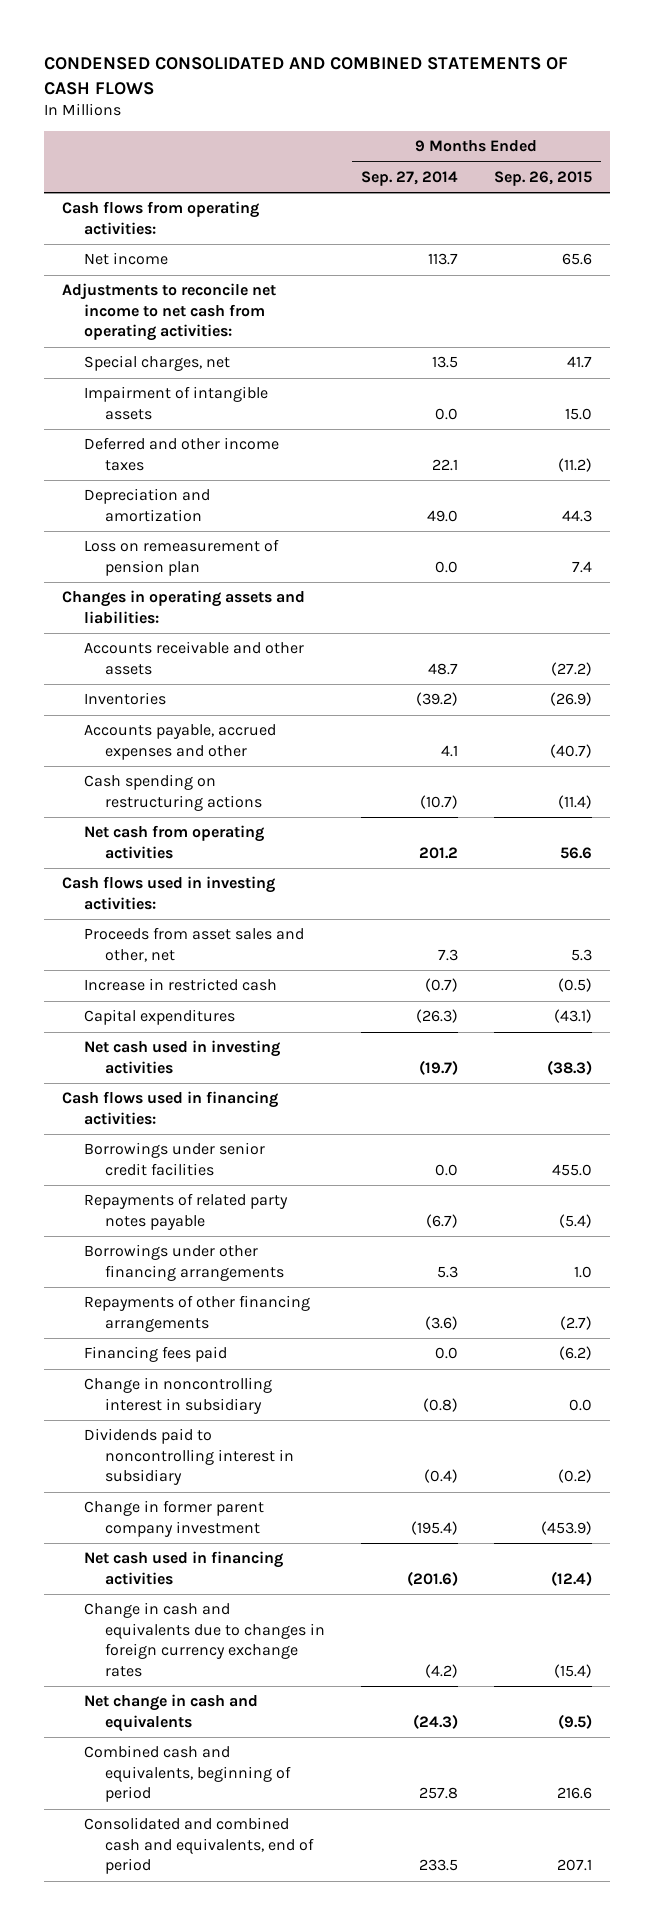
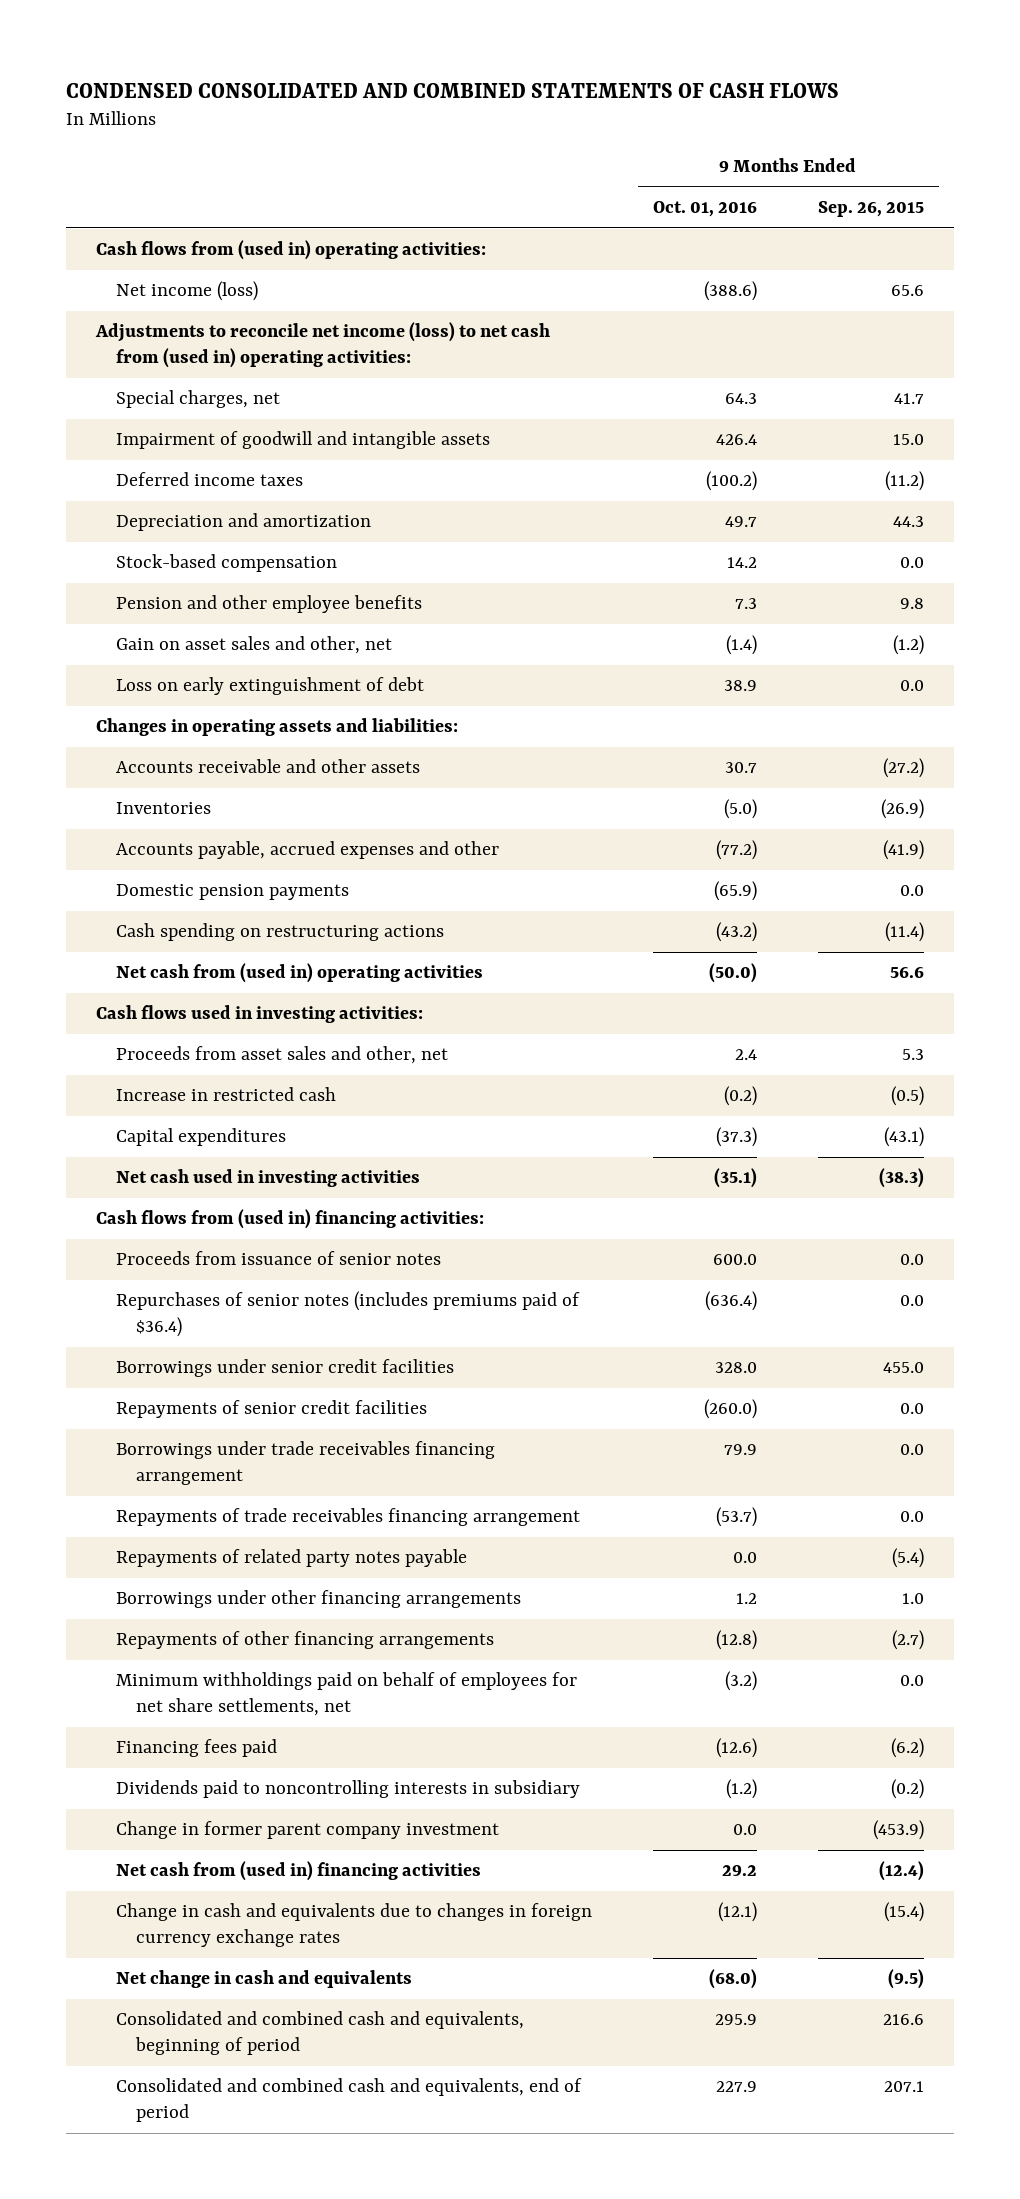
- | 9 Months Ended Sep. 27, 2014 | 9 Months Ended Sep. 26, 2015
+ | 9 Months Ended Oct. 01, 2016 | 9 Months Ended Sep. 26, 2015
- Cash flows from operating activities:
- Net income | 113.7 | 65.6
- Adjustments to reconcile net income to net cash from operating activities:
+ Cash flows from (used in) operating activities:
+ Net income (loss) | (388.6) | 65.6
+ Adjustments to reconcile net income (loss) to net cash from (used in) operating activities:
- Impairment of intangible assets | 0.0 | 15.0
- Deferred and other income taxes | 22.1 | (11.2)
+ Impairment of goodwill and intangible assets | 426.4 | 15.0
+ Deferred income taxes | (100.2) | (11.2)
- Loss on remeasurement of pension plan | 0.0 | 7.4
+ Stock-based compensation | 14.2 | 0.0
+ Pension and other employee benefits | 7.3 | 9.8
+ Gain on asset sales and other, net | (1.4) | (1.2)
+ Loss on early extinguishment of debt | 38.9 | 0.0
- Accounts payable, accrued expenses and other | 4.1 | (40.7)
+ Accounts payable, accrued expenses and other | (77.2) | (41.9)
+ Domestic pension payments | (65.9) | 0.0
- Net cash from operating activities | 201.2 | 56.6
+ Net cash from (used in) operating activities | (50.0) | 56.6
- Cash flows used in financing activities:
+ Cash flows from (used in) financing activities:
+ Proceeds from issuance of senior notes | 600.0 | 0.0
+ Repurchases of senior notes (includes premiums paid of $36.4) | (636.4) | 0.0
+ Repayments of senior credit facilities | (260.0) | 0.0
+ Borrowings under trade receivables financing arrangement | 79.9 | 0.0
+ Repayments of trade receivables financing arrangement | (53.7) | 0.0
+ Minimum withholdings paid on behalf of employees for net share settlements, net | (3.2) | 0.0
- Change in noncontrolling interest in subsidiary | (0.8) | 0.0
- Dividends paid to noncontrolling interest in subsidiary | (0.4) | (0.2)
+ Dividends paid to noncontrolling interests in subsidiary | (1.2) | (0.2)
- Net cash used in financing activities | (201.6) | (12.4)
+ Net cash from (used in) financing activities | 29.2 | (12.4)
- Combined cash and equivalents, beginning of period | 257.8 | 216.6
+ Consolidated and combined cash and equivalents, beginning of period | 295.9 | 216.6

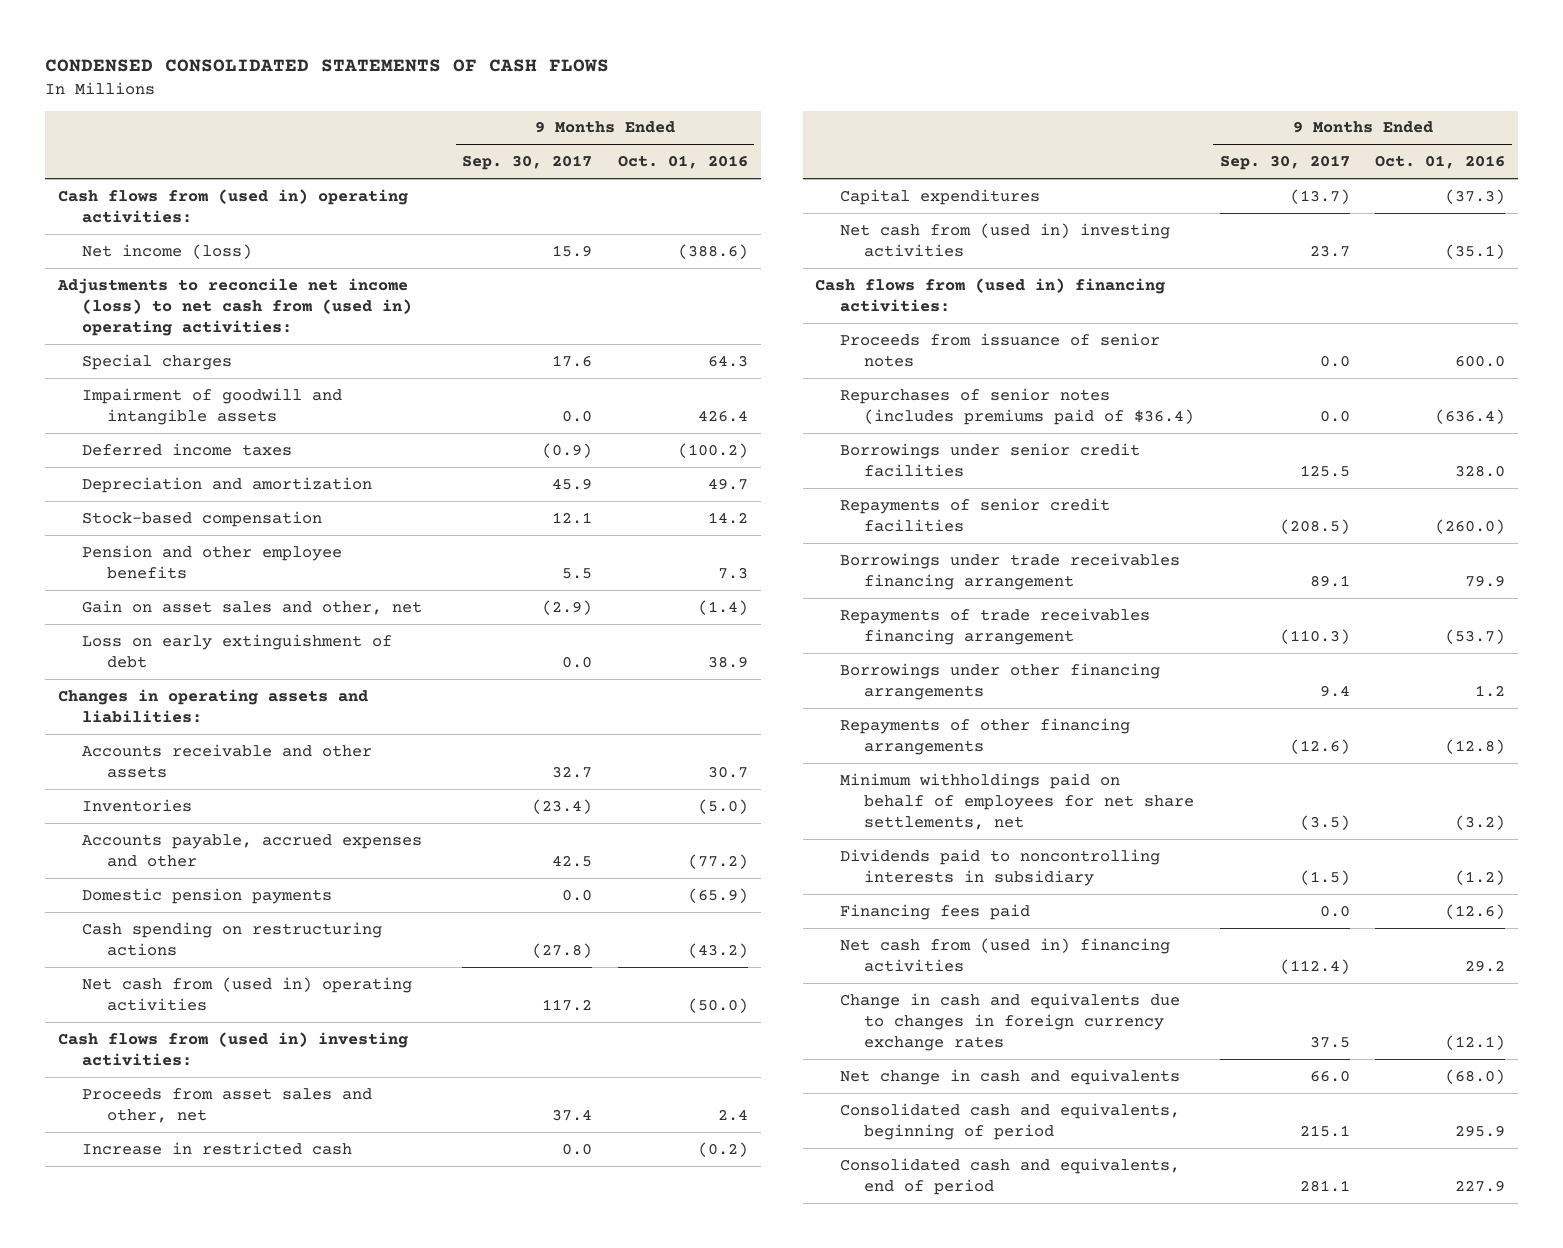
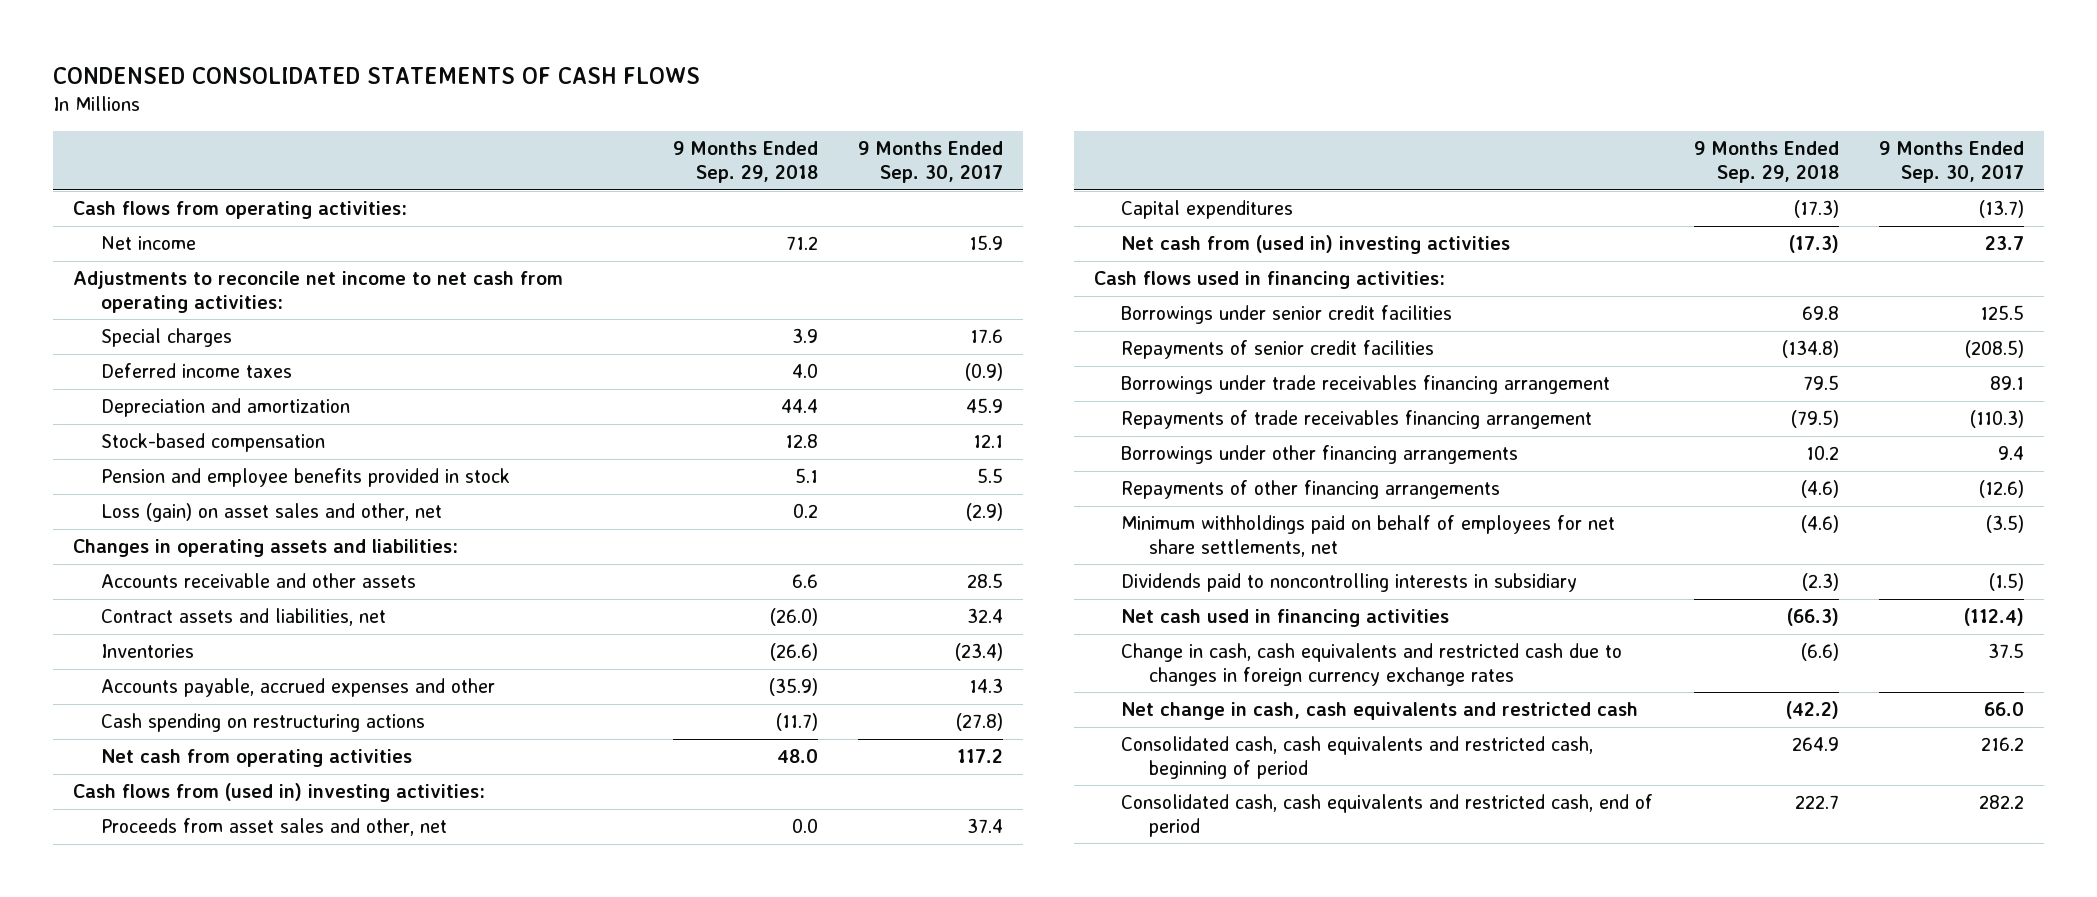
- | 9 Months Ended Sep. 30, 2017 | 9 Months Ended Oct. 01, 2016
+ | 9 Months Ended Sep. 29, 2018 | 9 Months Ended Sep. 30, 2017
- Cash flows from (used in) operating activities:
- Net income (loss) | 15.9 | (388.6)
- Adjustments to reconcile net income (loss) to net cash from (used in) operating activities:
+ Cash flows from operating activities:
+ Net income | 71.2 | 15.9
+ Adjustments to reconcile net income to net cash from operating activities:
- Impairment of goodwill and intangible assets | 0.0 | 426.4
- Pension and other employee benefits | 5.5 | 7.3
- Gain on asset sales and other, net | (2.9) | (1.4)
- Loss on early extinguishment of debt | 0.0 | 38.9
+ Pension and employee benefits provided in stock | 5.1 | 5.5
+ Loss (gain) on asset sales and other, net | 0.2 | (2.9)
- Accounts receivable and other assets | 32.7 | 30.7
+ Accounts receivable and other assets | 6.6 | 28.5
+ Contract assets and liabilities, net | (26.0) | 32.4
- Accounts payable, accrued expenses and other | 42.5 | (77.2)
- Domestic pension payments | 0.0 | (65.9)
+ Accounts payable, accrued expenses and other | (35.9) | 14.3
- Net cash from (used in) operating activities | 117.2 | (50.0)
+ Net cash from operating activities | 48.0 | 117.2
- Increase in restricted cash | 0.0 | (0.2)
- Cash flows from (used in) financing activities:
- Proceeds from issuance of senior notes | 0.0 | 600.0
- Repurchases of senior notes (includes premiums paid of $36.4) | 0.0 | (636.4)
+ Cash flows used in financing activities:
- Financing fees paid | 0.0 | (12.6)
- Net cash from (used in) financing activities | (112.4) | 29.2
- Change in cash and equivalents due to changes in foreign currency exchange rates | 37.5 | (12.1)
- Net change in cash and equivalents | 66.0 | (68.0)
- Consolidated cash and equivalents, beginning of period | 215.1 | 295.9
- Consolidated cash and equivalents, end of period | 281.1 | 227.9
+ Net cash used in financing activities | (66.3) | (112.4)
+ Change in cash, cash equivalents and restricted cash due to changes in foreign currency exchange rates | (6.6) | 37.5
+ Net change in cash, cash equivalents and restricted cash | (42.2) | 66.0
+ Consolidated cash, cash equivalents and restricted cash, beginning of period | 264.9 | 216.2
+ Consolidated cash, cash equivalents and restricted cash, end of period | 222.7 | 282.2

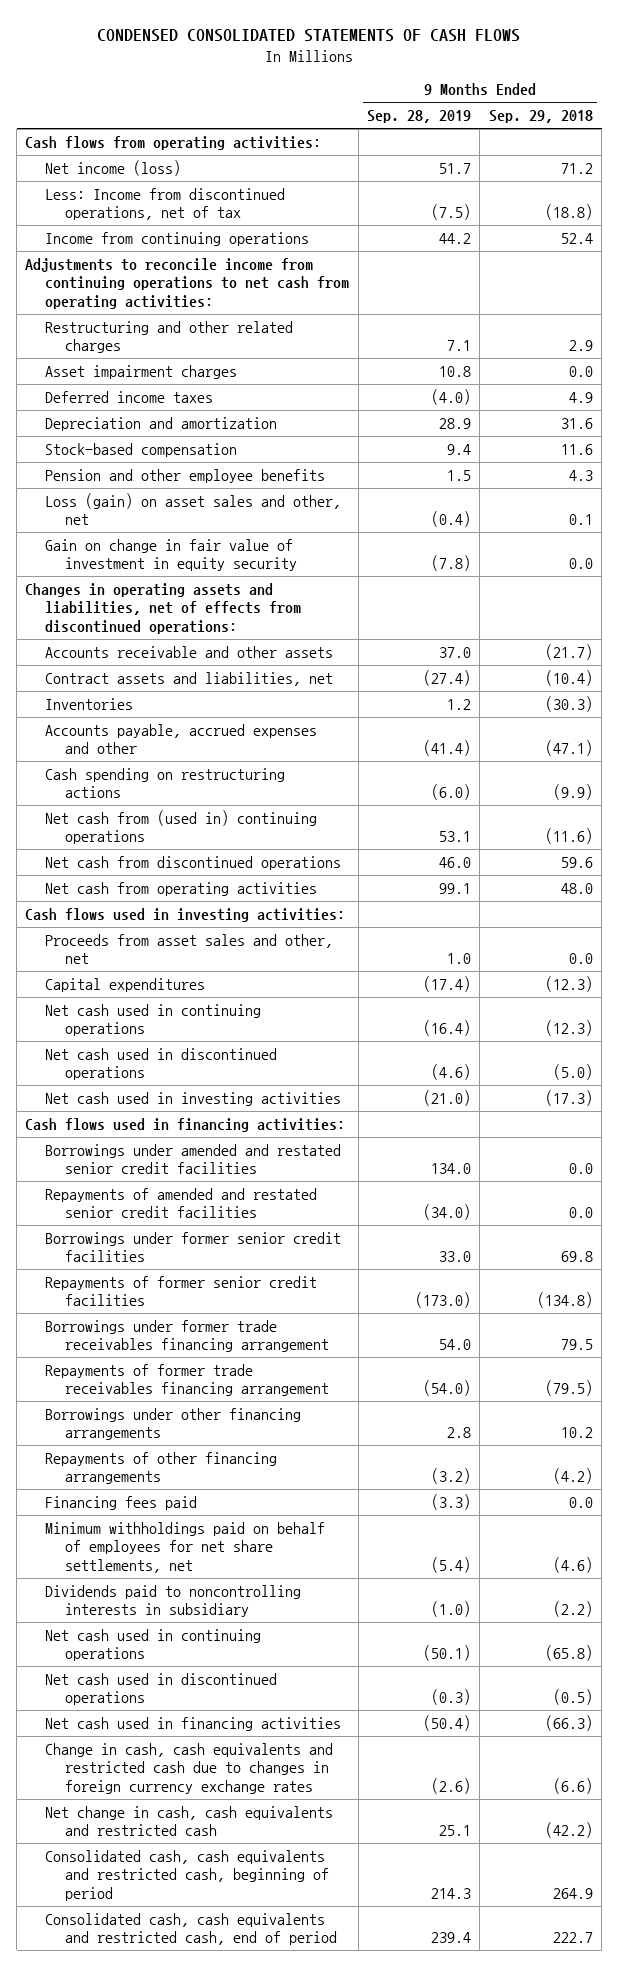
- | 9 Months Ended Sep. 29, 2018 | 9 Months Ended Sep. 30, 2017
+ | 9 Months Ended Sep. 28, 2019 | 9 Months Ended Sep. 29, 2018
- Net income | 71.2 | 15.9
- Adjustments to reconcile net income to net cash from operating activities:
- Special charges | 3.9 | 17.6
- Deferred income taxes | 4.0 | (0.9)
- Depreciation and amortization | 44.4 | 45.9
- Stock-based compensation | 12.8 | 12.1
- Pension and employee benefits provided in stock | 5.1 | 5.5
- Loss (gain) on asset sales and other, net | 0.2 | (2.9)
- Changes in operating assets and liabilities:
- Accounts receivable and other assets | 6.6 | 28.5
- Contract assets and liabilities, net | (26.0) | 32.4
- Inventories | (26.6) | (23.4)
- Accounts payable, accrued expenses and other | (35.9) | 14.3
- Cash spending on restructuring actions | (11.7) | (27.8)
+ Net income (loss) | 51.7 | 71.2
+ Less: Income from discontinued operations, net of tax | (7.5) | (18.8)
+ Income from continuing operations | 44.2 | 52.4
+ Adjustments to reconcile income from continuing operations to net cash from operating activities:
+ Restructuring and other related charges | 7.1 | 2.9
+ Asset impairment charges | 10.8 | 0.0
+ Deferred income taxes | (4.0) | 4.9
+ Depreciation and amortization | 28.9 | 31.6
+ Stock-based compensation | 9.4 | 11.6
+ Pension and other employee benefits | 1.5 | 4.3
+ Loss (gain) on asset sales and other, net | (0.4) | 0.1
+ Gain on change in fair value of investment in equity security | (7.8) | 0.0
+ Changes in operating assets and liabilities, net of effects from discontinued operations:
+ Accounts receivable and other assets | 37.0 | (21.7)
+ Contract assets and liabilities, net | (27.4) | (10.4)
+ Inventories | 1.2 | (30.3)
+ Accounts payable, accrued expenses and other | (41.4) | (47.1)
+ Cash spending on restructuring actions | (6.0) | (9.9)
+ Net cash from (used in) continuing operations | 53.1 | (11.6)
+ Net cash from discontinued operations | 46.0 | 59.6
- Cash flows from (used in) investing activities:
+ Cash flows used in investing activities:
- Capital expenditures | (17.3) | (13.7)
- Net cash from (used in) investing activities | (17.3) | 23.7
+ Capital expenditures | (17.4) | (12.3)
+ Net cash used in continuing operations | (16.4) | (12.3)
+ Net cash used in discontinued operations | (4.6) | (5.0)
+ Net cash used in investing activities | (21.0) | (17.3)
- Borrowings under senior credit facilities | 69.8 | 125.5
- Repayments of senior credit facilities | (134.8) | (208.5)
- Borrowings under trade receivables financing arrangement | 79.5 | 89.1
- Repayments of trade receivables financing arrangement | (79.5) | (110.3)
+ Borrowings under amended and restated senior credit facilities | 134.0 | 0.0
+ Repayments of amended and restated senior credit facilities | (34.0) | 0.0
+ Borrowings under former senior credit facilities | 33.0 | 69.8
+ Repayments of former senior credit facilities | (173.0) | (134.8)
+ Borrowings under former trade receivables financing arrangement | 54.0 | 79.5
+ Repayments of former trade receivables financing arrangement | (54.0) | (79.5)
- Repayments of other financing arrangements | (4.6) | (12.6)
+ Repayments of other financing arrangements | (3.2) | (4.2)
+ Financing fees paid | (3.3) | 0.0
- Dividends paid to noncontrolling interests in subsidiary | (2.3) | (1.5)
+ Dividends paid to noncontrolling interests in subsidiary | (1.0) | (2.2)
+ Net cash used in continuing operations | (50.1) | (65.8)
+ Net cash used in discontinued operations | (0.3) | (0.5)

